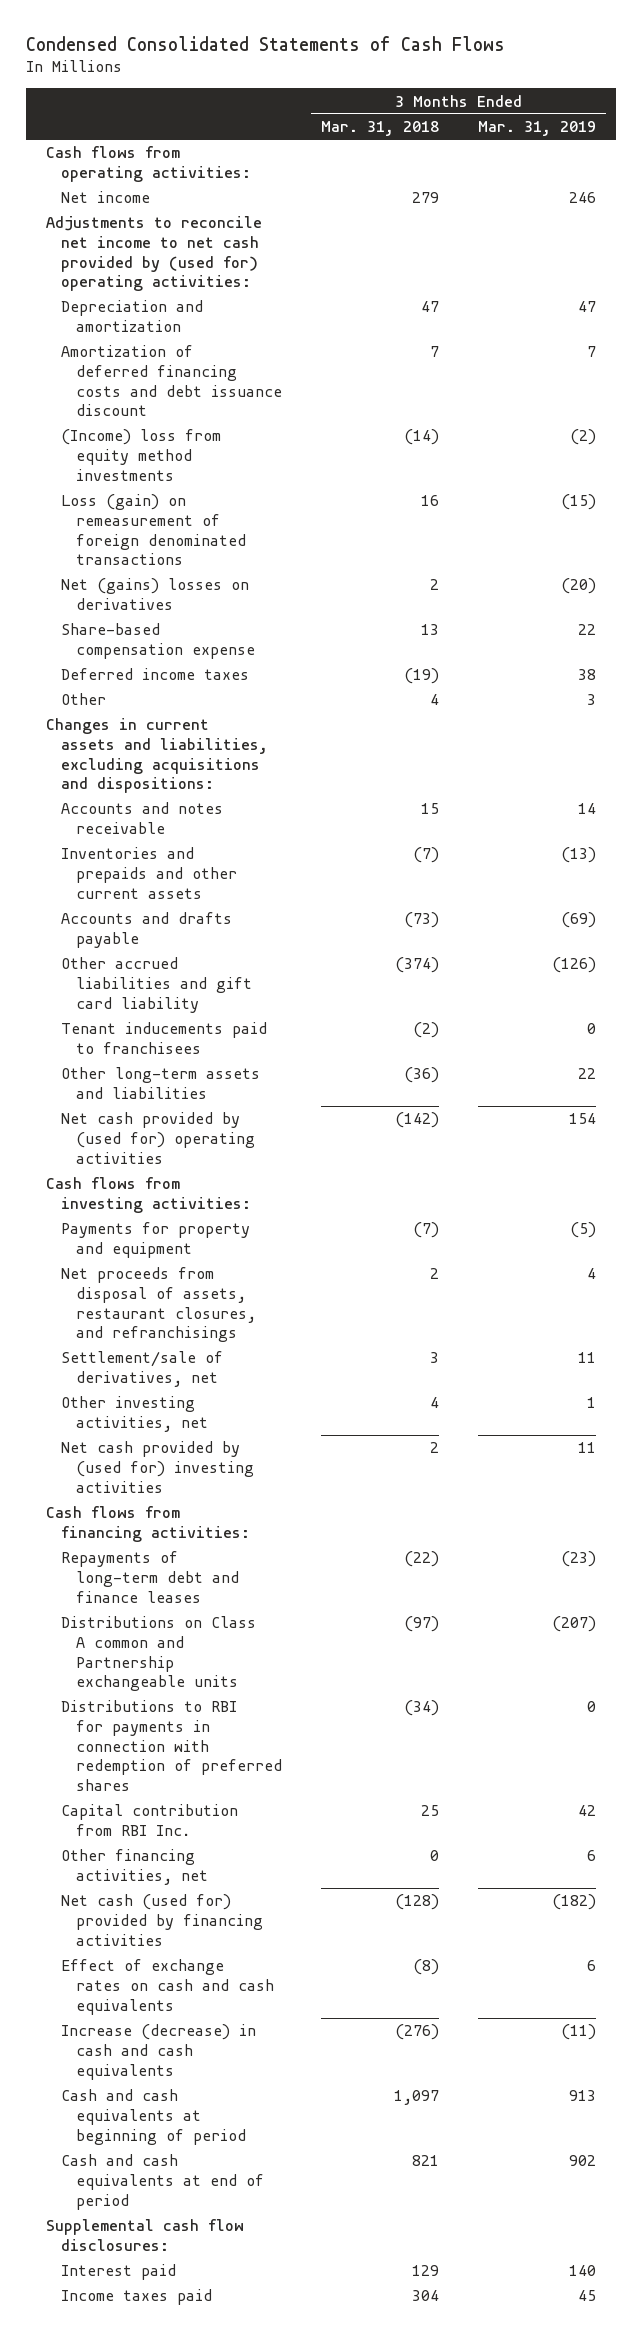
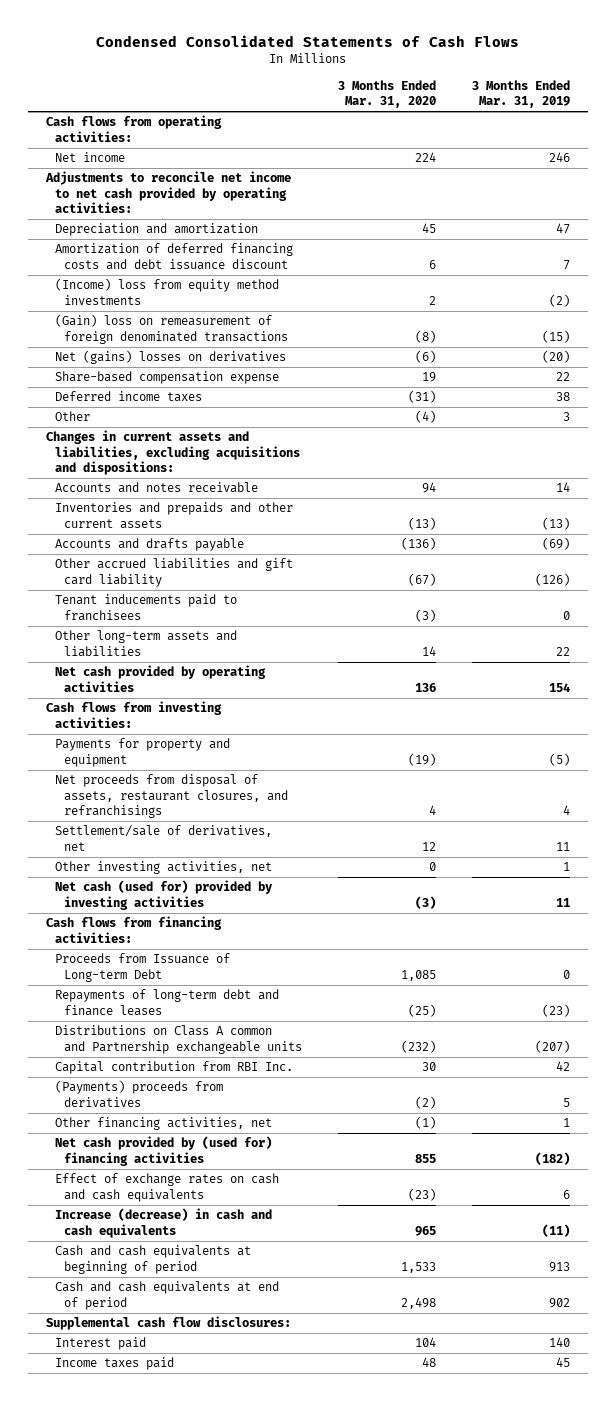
- | 3 Months Ended Mar. 31, 2018 | 3 Months Ended Mar. 31, 2019
+ | 3 Months Ended Mar. 31, 2020 | 3 Months Ended Mar. 31, 2019
- Adjustments to reconcile net income to net cash provided by (used for) operating activities:
+ Adjustments to reconcile net income to net cash provided by operating activities:
- Loss (gain) on remeasurement of foreign denominated transactions | 16 | (15)
+ (Gain) loss on remeasurement of foreign denominated transactions | (8) | (15)
- Net cash provided by (used for) operating activities | (142) | 154
+ Net cash provided by operating activities | 136 | 154
- Net cash provided by (used for) investing activities | 2 | 11
+ Net cash (used for) provided by investing activities | (3) | 11
+ Proceeds from Issuance of Long-term Debt | 1,085 | 0
- Distributions to RBI for payments in connection with redemption of preferred shares | (34) | 0
- Other financing activities, net | 0 | 6
- Net cash (used for) provided by financing activities | (128) | (182)
+ (Payments) proceeds from derivatives | (2) | 5
+ Other financing activities, net | (1) | 1
+ Net cash provided by (used for) financing activities | 855 | (182)

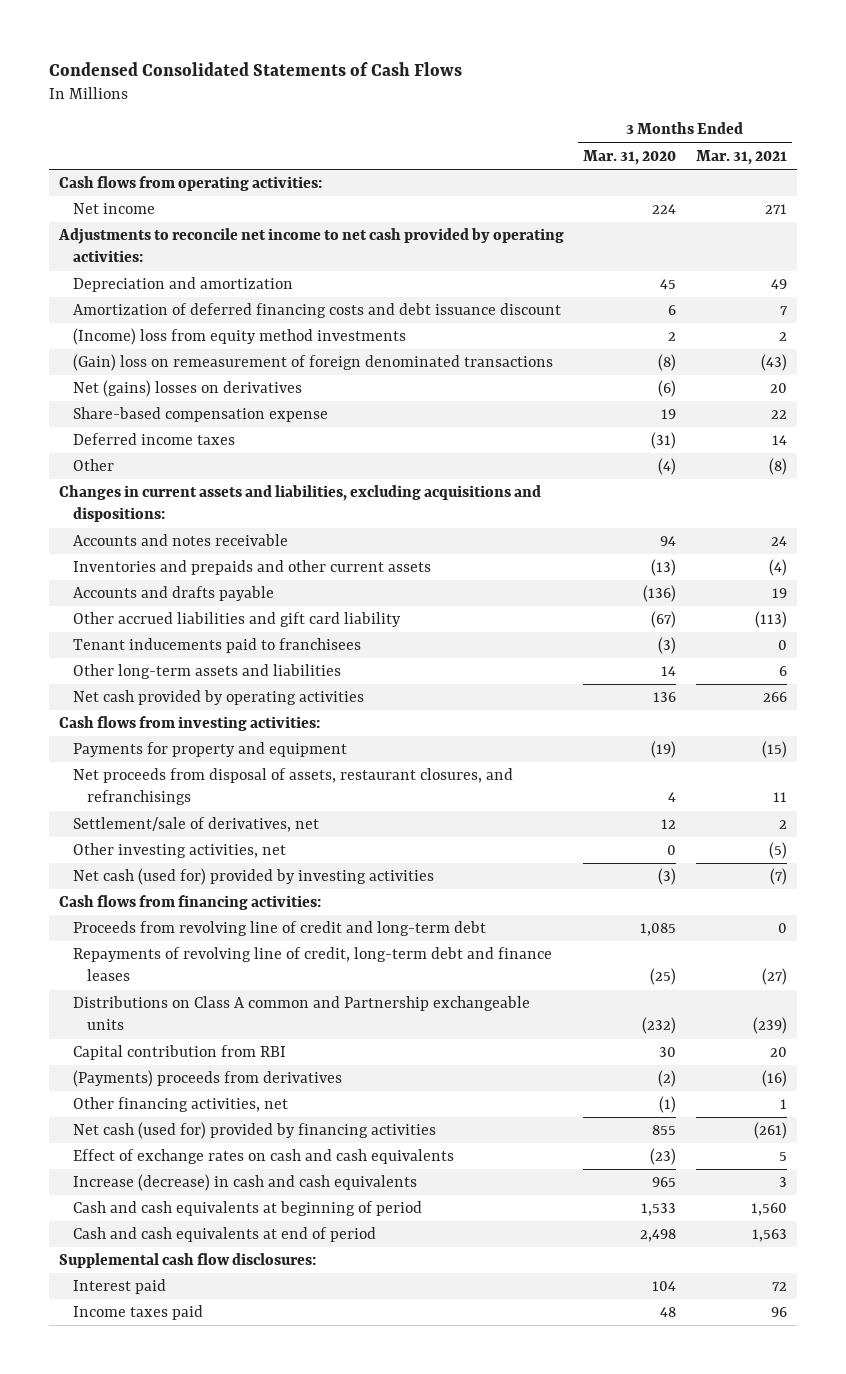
- | 3 Months Ended Mar. 31, 2020 | 3 Months Ended Mar. 31, 2019
+ | 3 Months Ended Mar. 31, 2020 | 3 Months Ended Mar. 31, 2021
- Proceeds from Issuance of Long-term Debt | 1,085 | 0
- Repayments of long-term debt and finance leases | (25) | (23)
+ Proceeds from revolving line of credit and long-term debt | 1,085 | 0
+ Repayments of revolving line of credit, long-term debt and finance leases | (25) | (27)
- Capital contribution from RBI Inc. | 30 | 42
+ Capital contribution from RBI | 30 | 20
- Net cash provided by (used for) financing activities | 855 | (182)
+ Net cash (used for) provided by financing activities | 855 | (261)

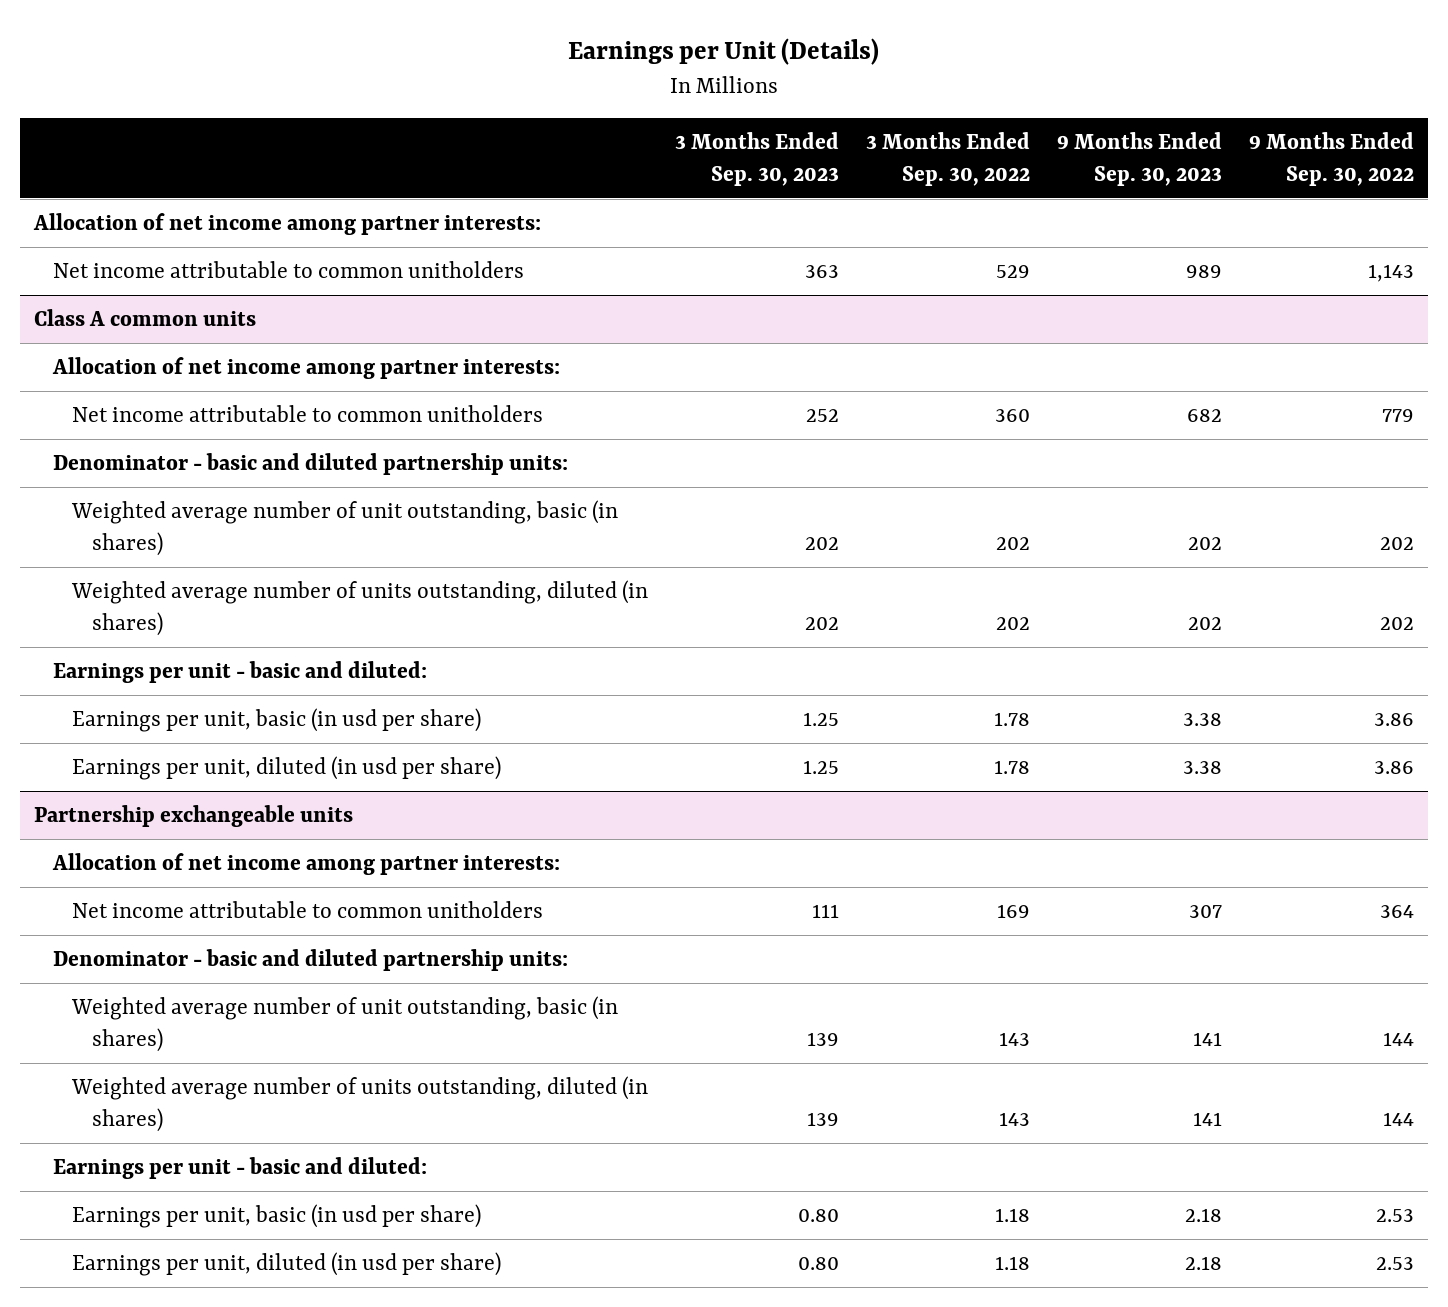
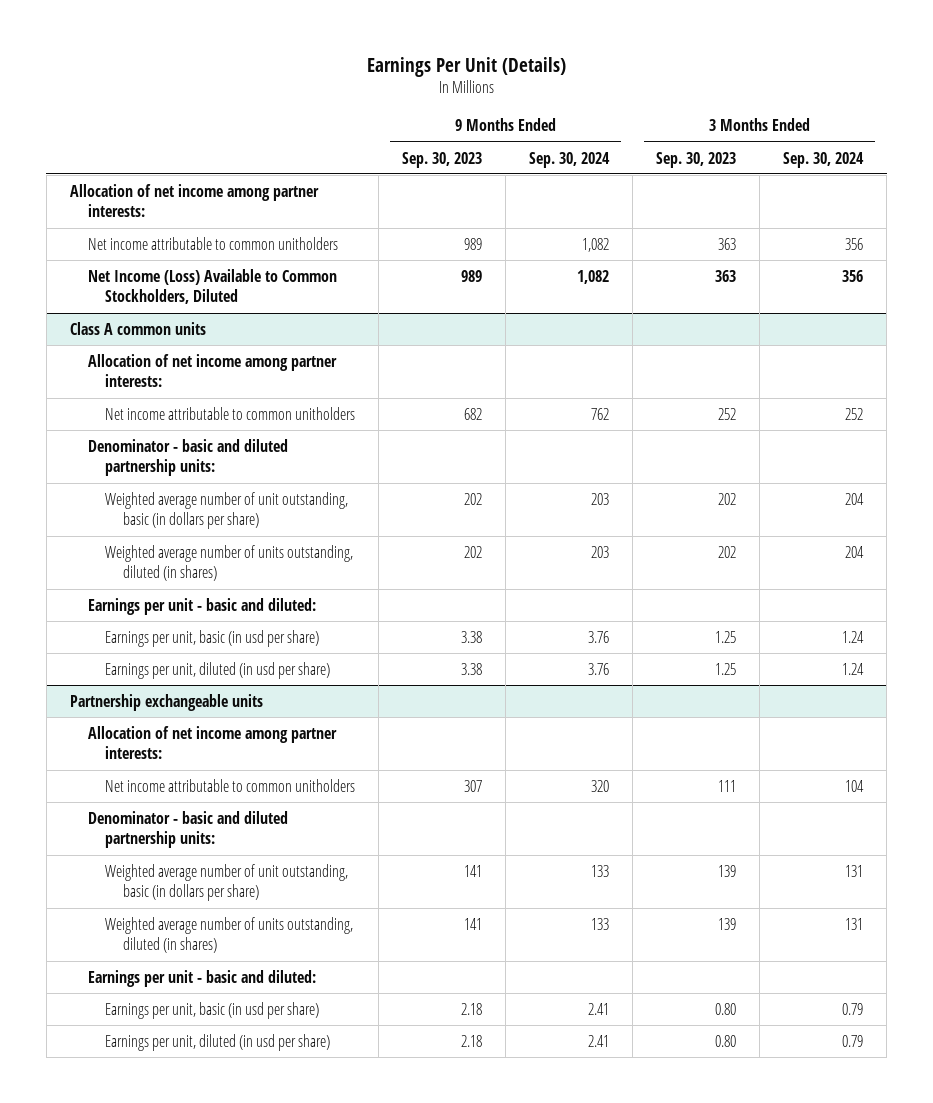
- Earnings per Unit (Details)
+ Earnings Per Unit (Details)
- | 3 Months Ended Sep. 30, 2023 | 3 Months Ended Sep. 30, 2022 | 9 Months Ended Sep. 30, 2023 | 9 Months Ended Sep. 30, 2022
+ | 9 Months Ended Sep. 30, 2023 | 9 Months Ended Sep. 30, 2024 | 3 Months Ended Sep. 30, 2023 | 3 Months Ended Sep. 30, 2024
+ Net Income (Loss) Available to Common Stockholders, Diluted | 989 | 1,082 | 363 | 356
@ Class A common units
- Weighted average number of unit outstanding, basic (in shares) | 202 | 202 | 202 | 202
+ Weighted average number of unit outstanding, basic (in dollars per share) | 202 | 203 | 202 | 204
@ Partnership exchangeable units
- Weighted average number of unit outstanding, basic (in shares) | 139 | 143 | 141 | 144
+ Weighted average number of unit outstanding, basic (in dollars per share) | 141 | 133 | 139 | 131

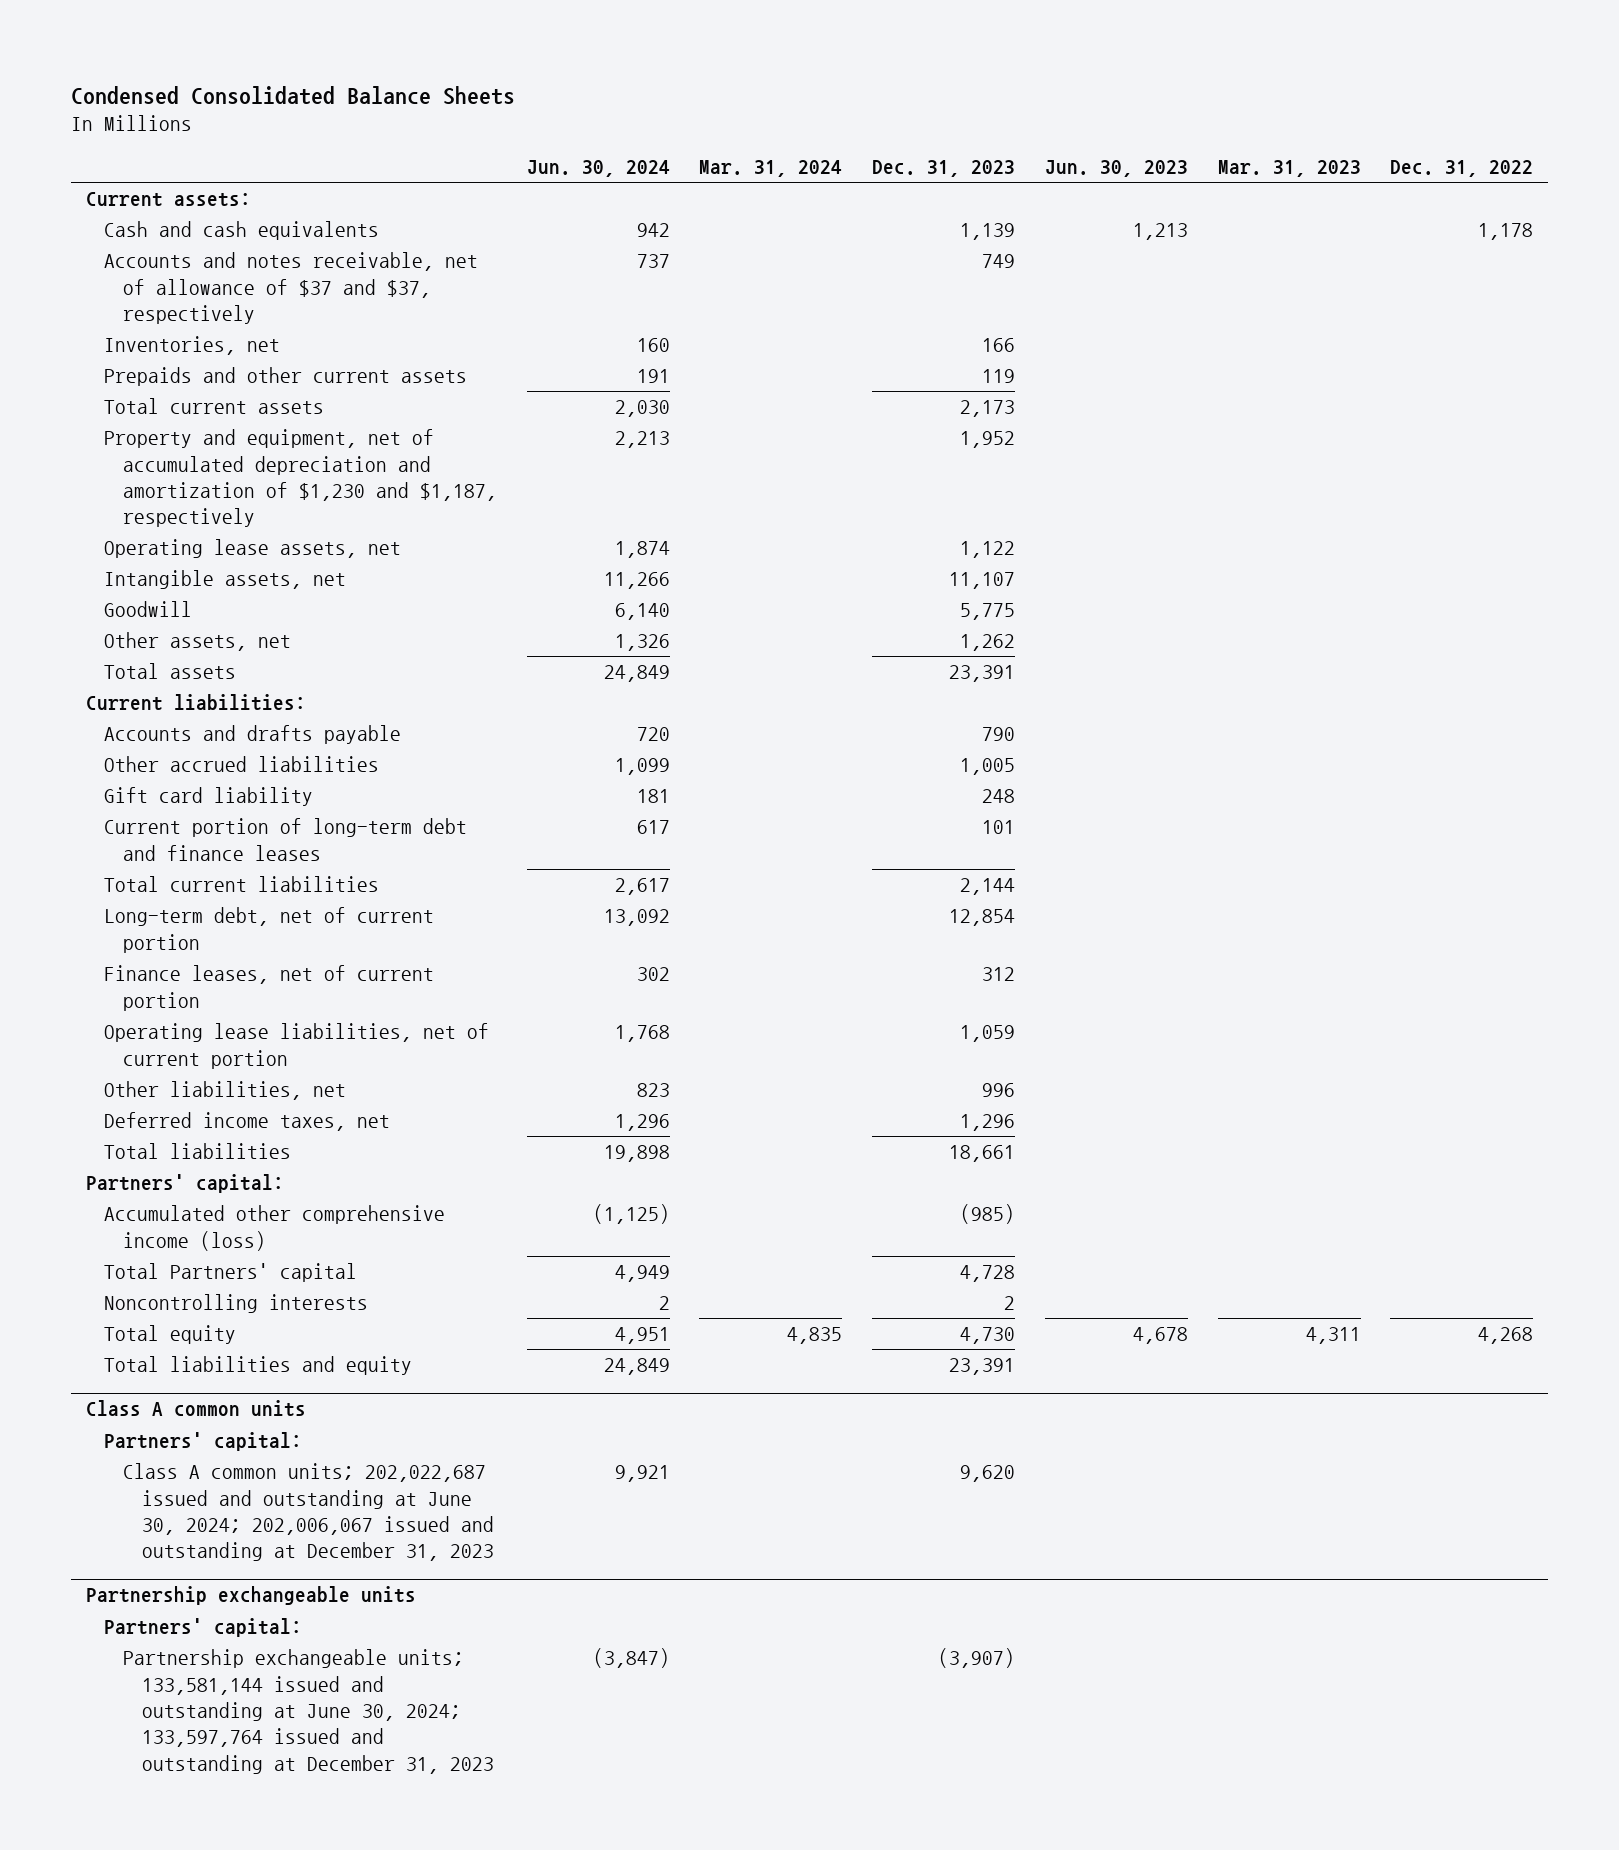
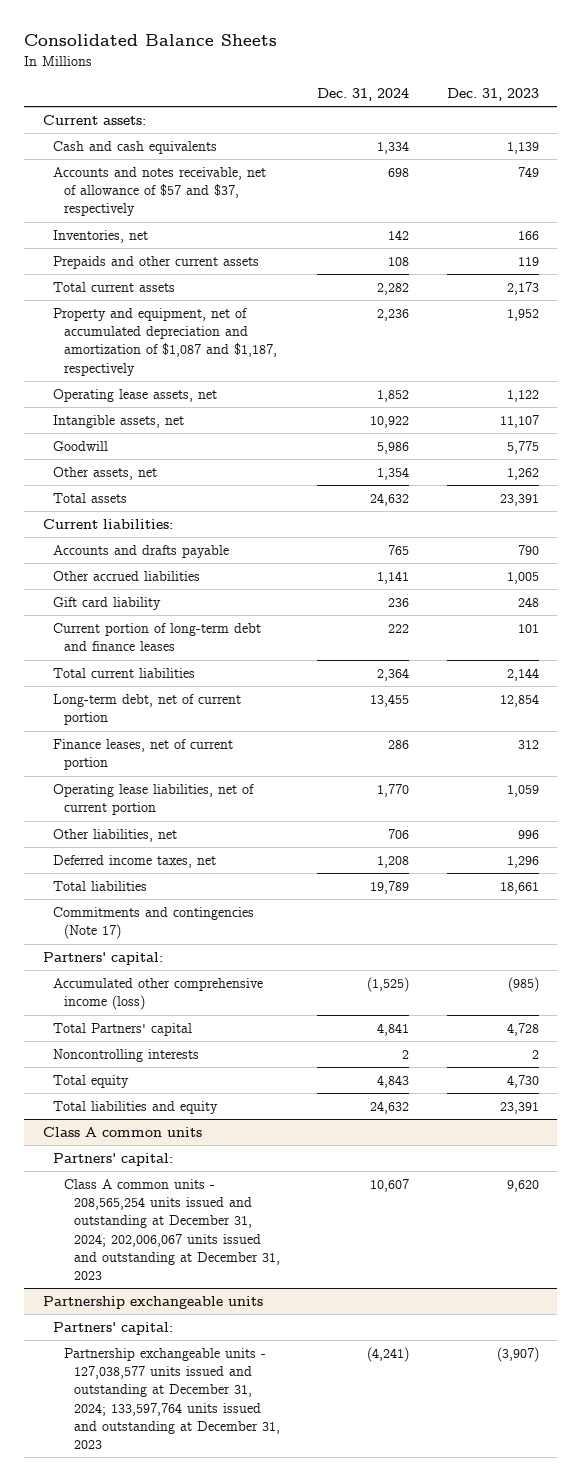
- Condensed Consolidated Balance Sheets
+ Consolidated Balance Sheets
- | Jun. 30, 2024 | Mar. 31, 2024 | Dec. 31, 2023 | Jun. 30, 2023 | Mar. 31, 2023 | Dec. 31, 2022
+ | Dec. 31, 2024 | Dec. 31, 2023
- Accounts and notes receivable, net of allowance of $37 and $37, respectively | 737 | | 749 | | |
+ Accounts and notes receivable, net of allowance of $57 and $37, respectively | 698 | 749
- Property and equipment, net of accumulated depreciation and amortization of $1,230 and $1,187, respectively | 2,213 | | 1,952 | | |
+ Property and equipment, net of accumulated depreciation and amortization of $1,087 and $1,187, respectively | 2,236 | 1,952
+ Commitments and contingencies (Note 17)
@ Class A common units
- Class A common units; 202,022,687 issued and outstanding at June 30, 2024; 202,006,067 issued and outstanding at December 31, 2023 | 9,921 | | 9,620 | | |
+ Class A common units - 208,565,254 units issued and outstanding at December 31, 2024; 202,006,067 units issued and outstanding at December 31, 2023 | 10,607 | 9,620
@ Partnership exchangeable units
- Partnership exchangeable units; 133,581,144 issued and outstanding at June 30, 2024; 133,597,764 issued and outstanding at December 31, 2023 | (3,847) | | (3,907) | | |
+ Partnership exchangeable units - 127,038,577 units issued and outstanding at December 31, 2024; 133,597,764 units issued and outstanding at December 31, 2023 | (4,241) | (3,907)

